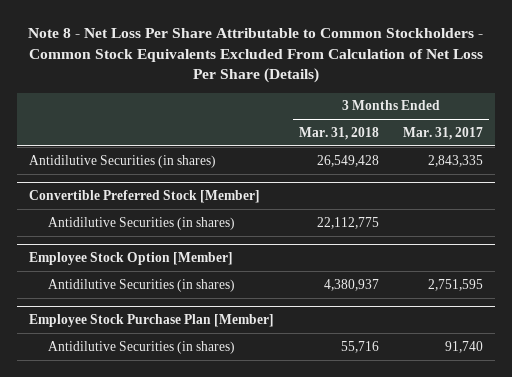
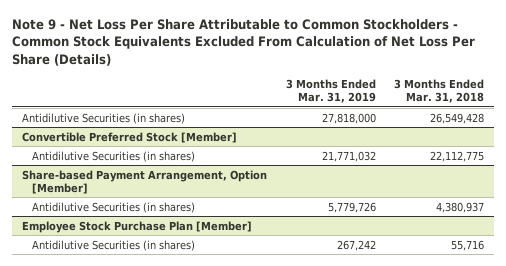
- Note 8 - Net Loss Per Share Attributable to Common Stockholders - Common Stock Equivalents Excluded From Calculation of Net Loss Per Share (Details)
+ Note 9 - Net Loss Per Share Attributable to Common Stockholders - Common Stock Equivalents Excluded From Calculation of Net Loss Per Share (Details)
- | 3 Months Ended Mar. 31, 2018 | 3 Months Ended Mar. 31, 2017
+ | 3 Months Ended Mar. 31, 2019 | 3 Months Ended Mar. 31, 2018
- Employee Stock Option [Member]
+ Share-based Payment Arrangement, Option [Member]

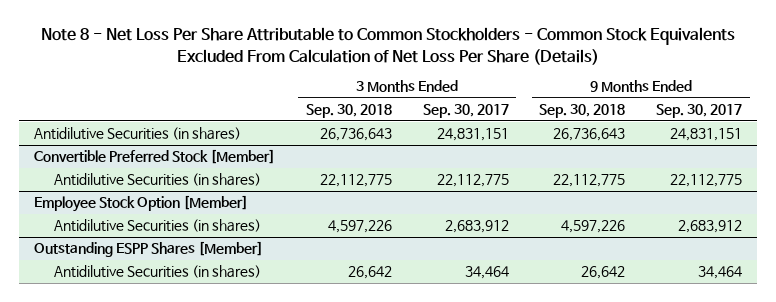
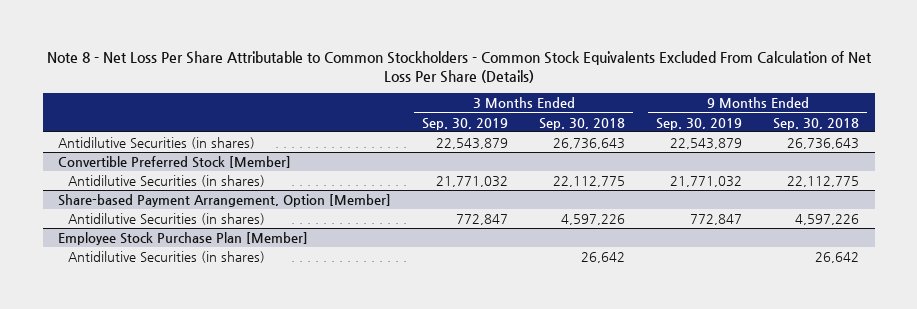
- | 3 Months Ended Sep. 30, 2018 | 3 Months Ended Sep. 30, 2017 | 9 Months Ended Sep. 30, 2018 | 9 Months Ended Sep. 30, 2017
+ | 3 Months Ended Sep. 30, 2019 | 3 Months Ended Sep. 30, 2018 | 9 Months Ended Sep. 30, 2019 | 9 Months Ended Sep. 30, 2018
- Employee Stock Option [Member]
+ Share-based Payment Arrangement, Option [Member]
- Outstanding ESPP Shares [Member]
+ Employee Stock Purchase Plan [Member]

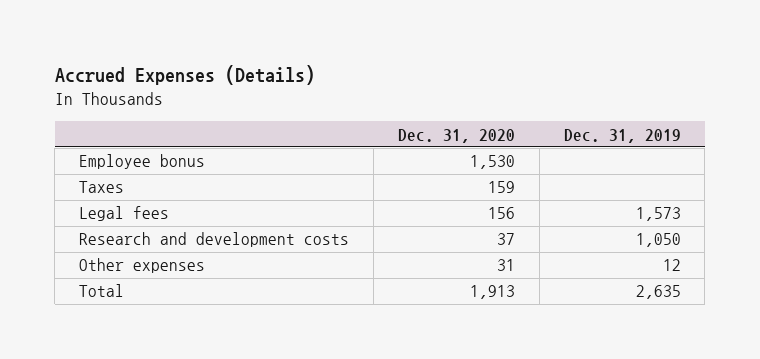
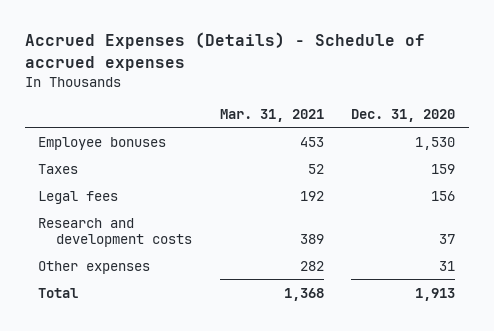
- Accrued Expenses (Details)
+ Accrued Expenses (Details) - Schedule of accrued expenses
- | Dec. 31, 2020 | Dec. 31, 2019
+ | Mar. 31, 2021 | Dec. 31, 2020
- Employee bonus | 1,530 |
+ Employee bonuses | 453 | 1,530

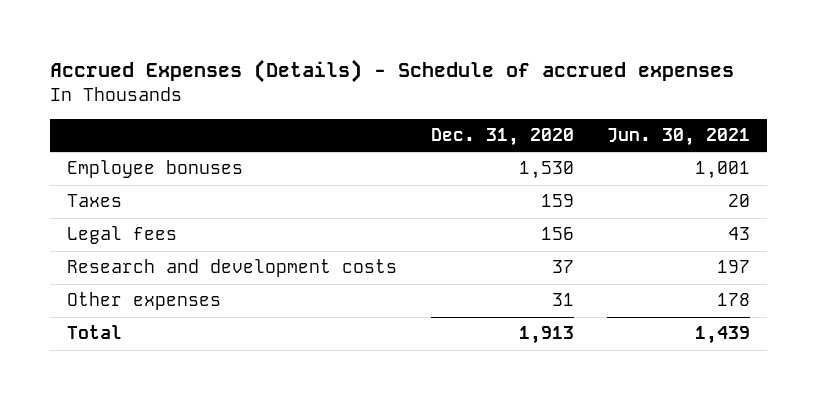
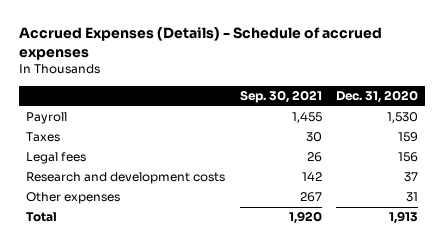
- | Dec. 31, 2020 | Jun. 30, 2021
+ | Sep. 30, 2021 | Dec. 31, 2020
- Employee bonuses | 1,530 | 1,001
+ Payroll | 1,455 | 1,530

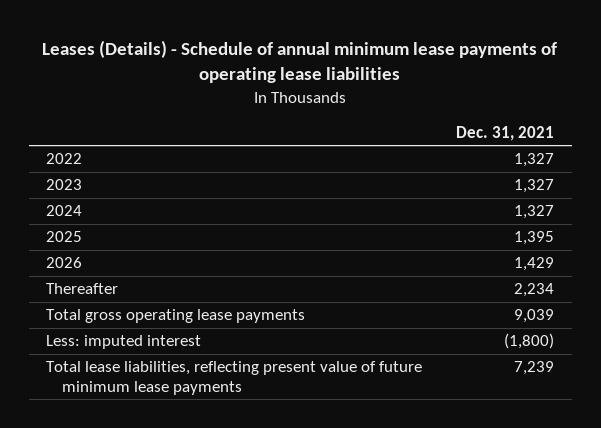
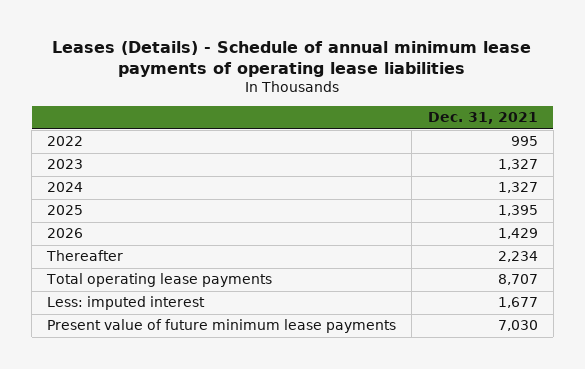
- 2022 | 1,327
+ 2022 | 995
- Total gross operating lease payments | 9,039
- Less: imputed interest | (1,800)
- Total lease liabilities, reflecting present value of future minimum lease payments | 7,239
+ Total operating lease payments | 8,707
+ Less: imputed interest | 1,677
+ Present value of future minimum lease payments | 7,030

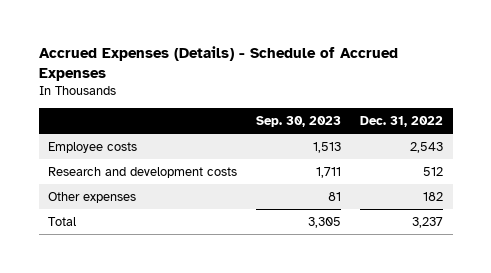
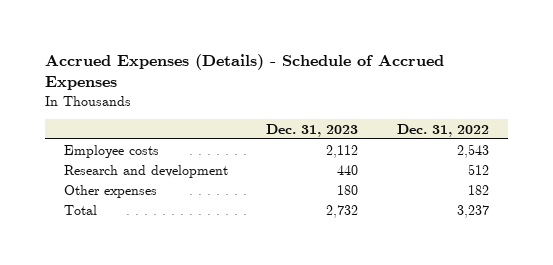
- | Sep. 30, 2023 | Dec. 31, 2022
+ | Dec. 31, 2023 | Dec. 31, 2022
- Research and development costs | 1,711 | 512
+ Research and development | 440 | 512

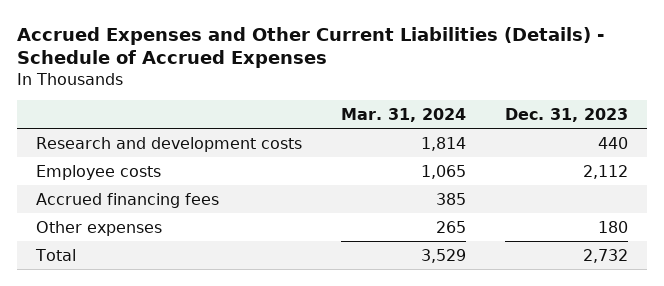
- Accrued Expenses (Details) - Schedule of Accrued Expenses
+ Accrued Expenses and Other Current Liabilities (Details) - Schedule of Accrued Expenses
- | Dec. 31, 2023 | Dec. 31, 2022
+ | Mar. 31, 2024 | Dec. 31, 2023
+ Research and development costs | 1,814 | 440
- Research and development | 440 | 512
+ Accrued financing fees | 385 |

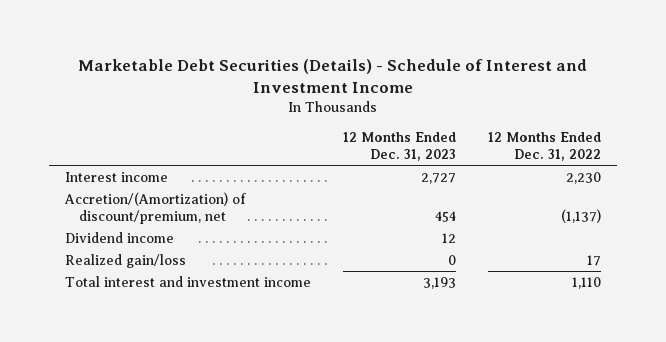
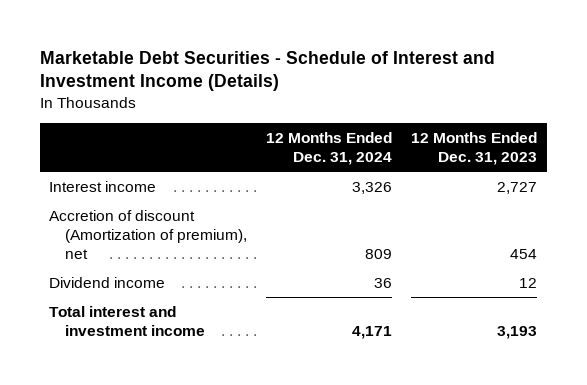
- Marketable Debt Securities (Details) - Schedule of Interest and Investment Income
+ Marketable Debt Securities - Schedule of Interest and Investment Income (Details)
- | 12 Months Ended Dec. 31, 2023 | 12 Months Ended Dec. 31, 2022
+ | 12 Months Ended Dec. 31, 2024 | 12 Months Ended Dec. 31, 2023
- Accretion/(Amortization) of discount/premium, net | 454 | (1,137)
+ Accretion of discount (Amortization of premium), net | 809 | 454
- Realized gain/loss | 0 | 17

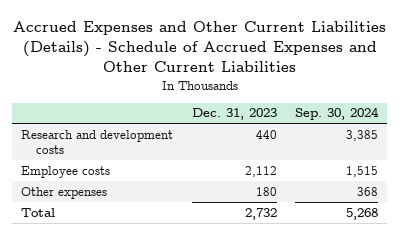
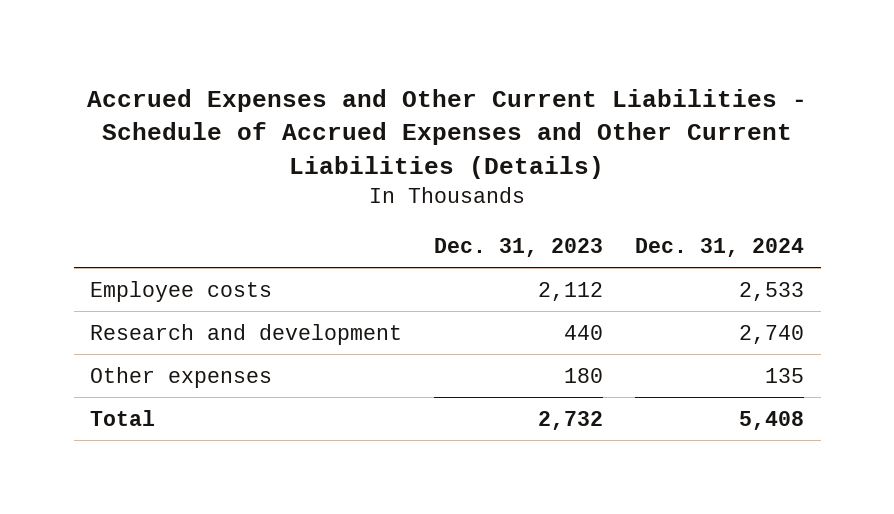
- Accrued Expenses and Other Current Liabilities (Details) - Schedule of Accrued Expenses and Other Current Liabilities
+ Accrued Expenses and Other Current Liabilities - Schedule of Accrued Expenses and Other Current Liabilities (Details)
- | Dec. 31, 2023 | Sep. 30, 2024
+ | Dec. 31, 2023 | Dec. 31, 2024
- Research and development costs | 440 | 3,385
+ Research and development | 440 | 2,740

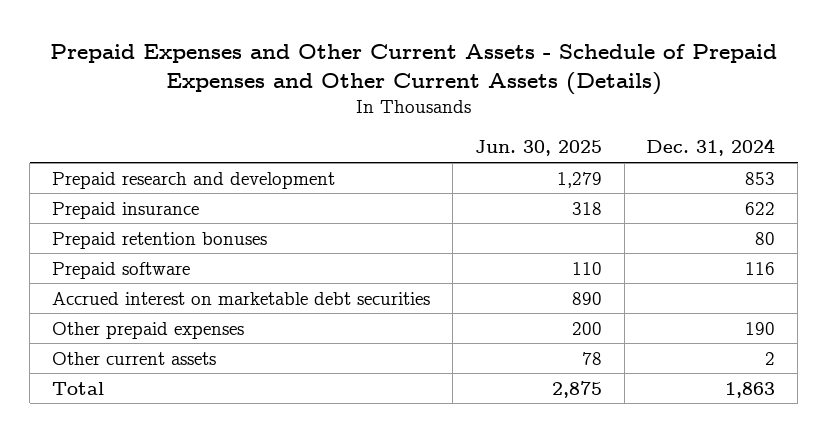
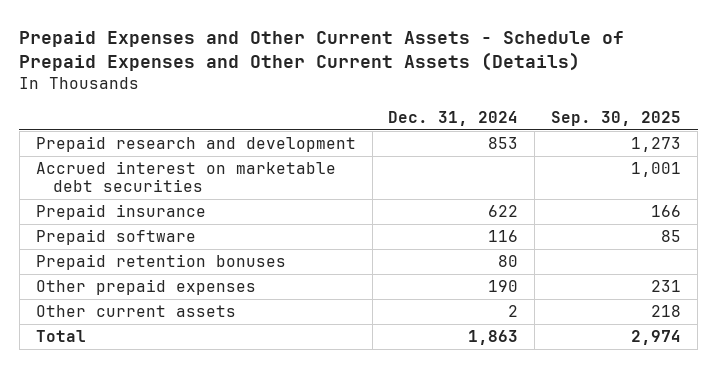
- | Jun. 30, 2025 | Dec. 31, 2024
+ | Dec. 31, 2024 | Sep. 30, 2025
moved up: Accrued interest on marketable debt securities | | 1,001
moved down: Prepaid retention bonuses | 80 |

